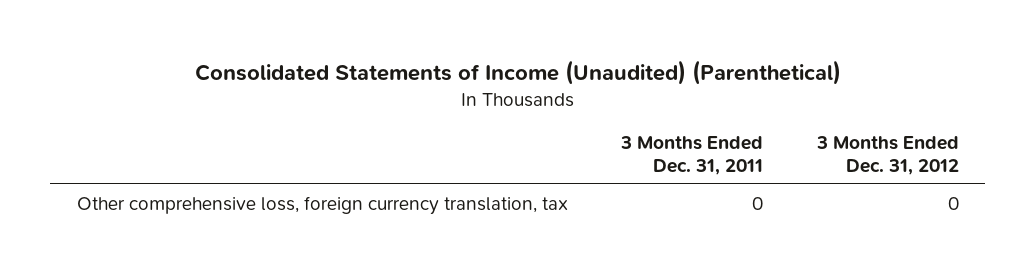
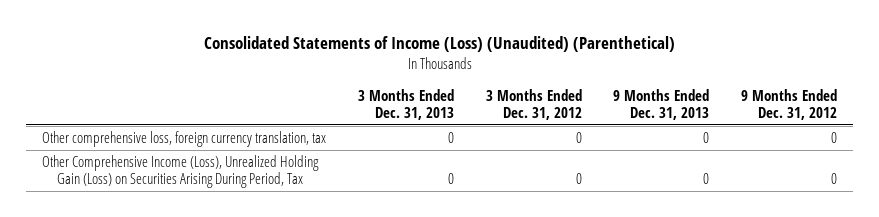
- Consolidated Statements of Income (Unaudited) (Parenthetical)
+ Consolidated Statements of Income (Loss) (Unaudited) (Parenthetical)
- | 3 Months Ended Dec. 31, 2011 | 3 Months Ended Dec. 31, 2012
+ | 3 Months Ended Dec. 31, 2013 | 3 Months Ended Dec. 31, 2012 | 9 Months Ended Dec. 31, 2013 | 9 Months Ended Dec. 31, 2012
+ Other Comprehensive Income (Loss), Unrealized Holding Gain (Loss) on Securities Arising During Period, Tax | 0 | 0 | 0 | 0

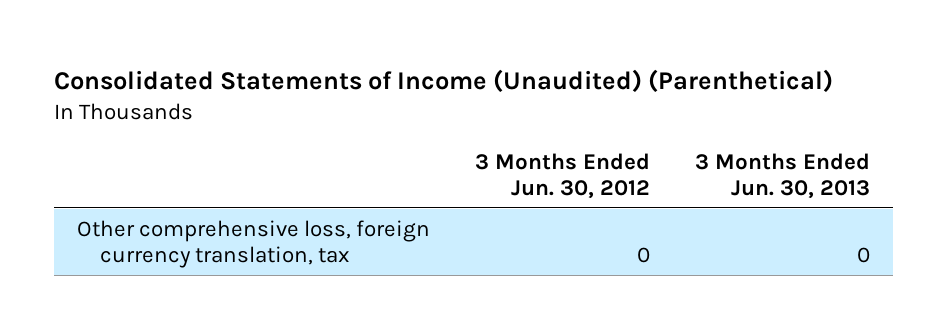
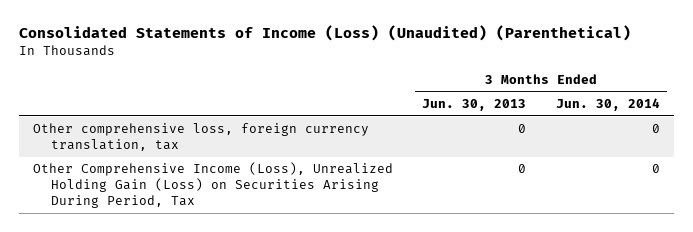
- Consolidated Statements of Income (Unaudited) (Parenthetical)
+ Consolidated Statements of Income (Loss) (Unaudited) (Parenthetical)
- | 3 Months Ended Jun. 30, 2012 | 3 Months Ended Jun. 30, 2013
+ | 3 Months Ended Jun. 30, 2013 | 3 Months Ended Jun. 30, 2014
+ Other Comprehensive Income (Loss), Unrealized Holding Gain (Loss) on Securities Arising During Period, Tax | 0 | 0

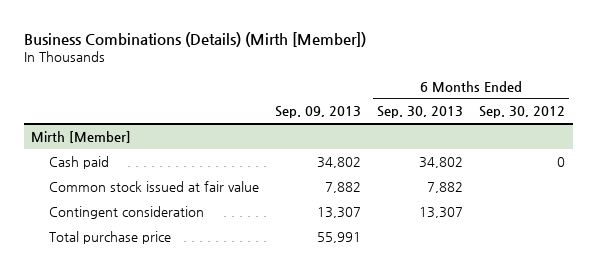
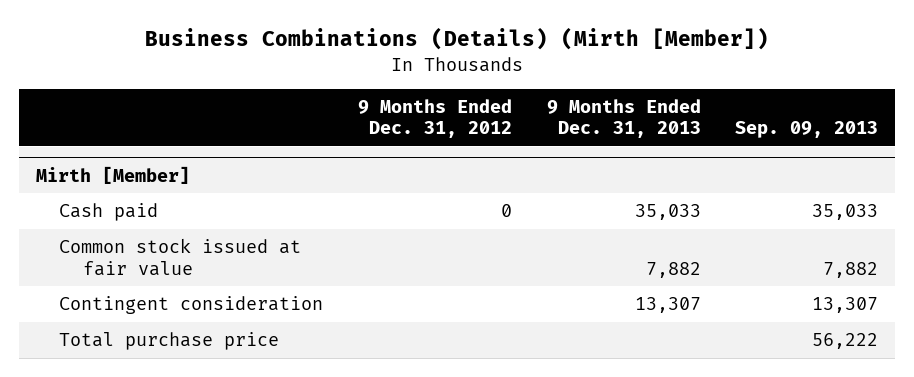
- | Sep. 09, 2013 | 6 Months Ended Sep. 30, 2013 | 6 Months Ended Sep. 30, 2012
+ | 9 Months Ended Dec. 31, 2012 | 9 Months Ended Dec. 31, 2013 | Sep. 09, 2013
@ Mirth [Member]
- Cash paid | 34,802 | 34,802 | 0
+ Cash paid | 0 | 35,033 | 35,033
- Total purchase price | 55,991 | |
+ Total purchase price | | | 56,222

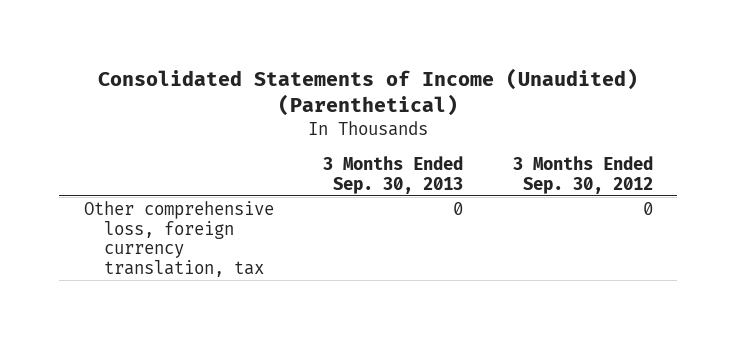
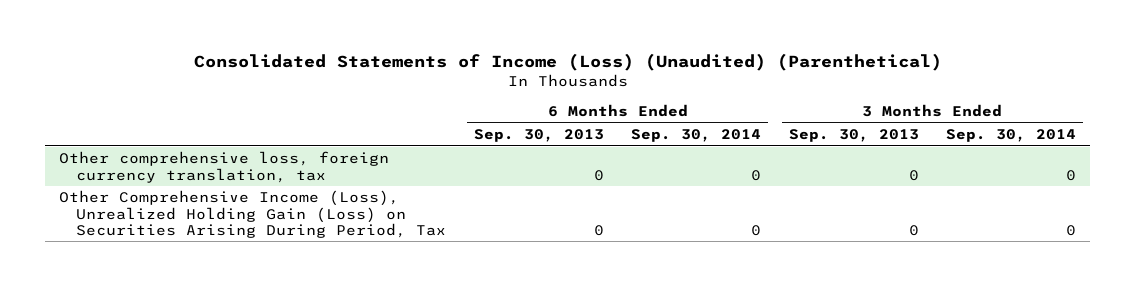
- Consolidated Statements of Income (Unaudited) (Parenthetical)
+ Consolidated Statements of Income (Loss) (Unaudited) (Parenthetical)
- | 3 Months Ended Sep. 30, 2013 | 3 Months Ended Sep. 30, 2012
+ | 6 Months Ended Sep. 30, 2013 | 6 Months Ended Sep. 30, 2014 | 3 Months Ended Sep. 30, 2013 | 3 Months Ended Sep. 30, 2014
+ Other Comprehensive Income (Loss), Unrealized Holding Gain (Loss) on Securities Arising During Period, Tax | 0 | 0 | 0 | 0

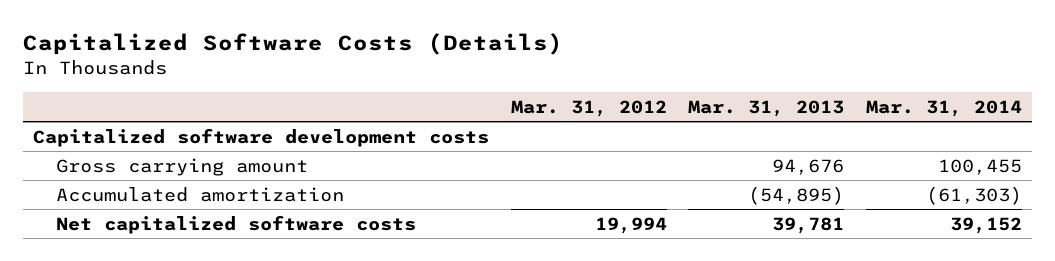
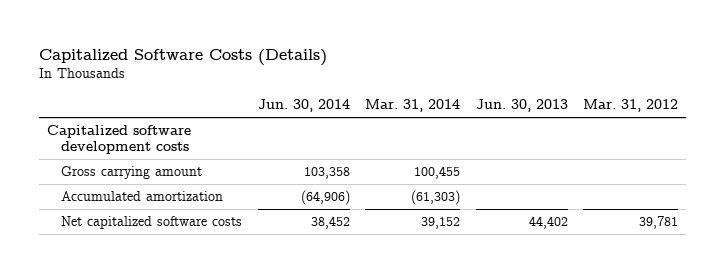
- | Mar. 31, 2012 | Mar. 31, 2013 | Mar. 31, 2014
+ | Jun. 30, 2014 | Mar. 31, 2014 | Jun. 30, 2013 | Mar. 31, 2012
- Net capitalized software costs | 19,994 | 39,781 | 39,152
+ Net capitalized software costs | 38,452 | 39,152 | 44,402 | 39,781

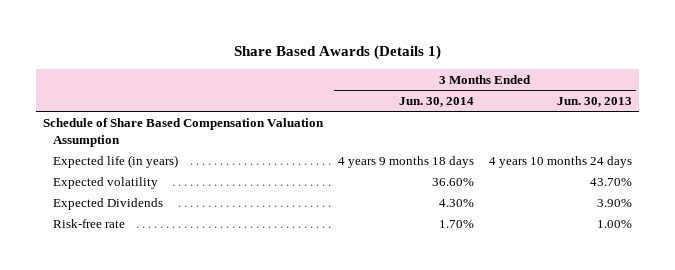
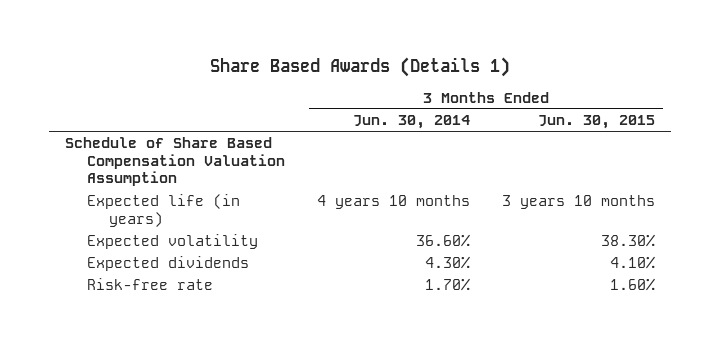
- | 3 Months Ended Jun. 30, 2014 | 3 Months Ended Jun. 30, 2013
+ | 3 Months Ended Jun. 30, 2014 | 3 Months Ended Jun. 30, 2015
- Expected life (in years) | 4 years 9 months 18 days | 4 years 10 months 24 days
+ Expected life (in years) | 4 years 10 months | 3 years 10 months
- Expected Dividends | 4.30% | 3.90%
+ Expected dividends | 4.30% | 4.10%

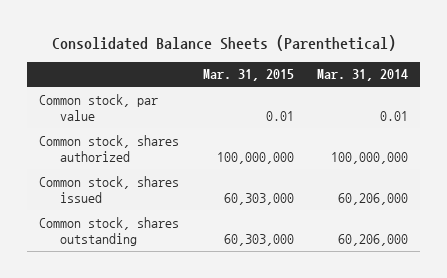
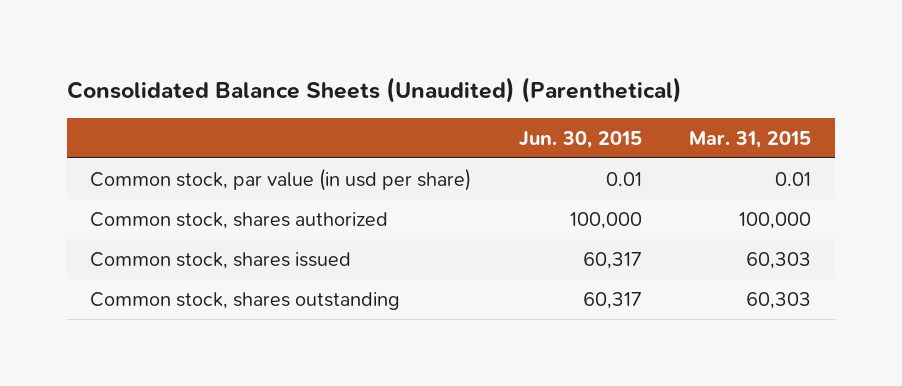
- Consolidated Balance Sheets (Parenthetical)
+ Consolidated Balance Sheets (Unaudited) (Parenthetical)
- | Mar. 31, 2015 | Mar. 31, 2014
+ | Jun. 30, 2015 | Mar. 31, 2015
- Common stock, par value | 0.01 | 0.01
- Common stock, shares authorized | 100,000,000 | 100,000,000
- Common stock, shares issued | 60,303,000 | 60,206,000
- Common stock, shares outstanding | 60,303,000 | 60,206,000
+ Common stock, par value (in usd per share) | 0.01 | 0.01
+ Common stock, shares authorized | 100,000 | 100,000
+ Common stock, shares issued | 60,317 | 60,303
+ Common stock, shares outstanding | 60,317 | 60,303

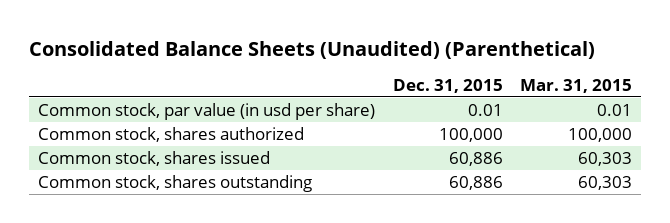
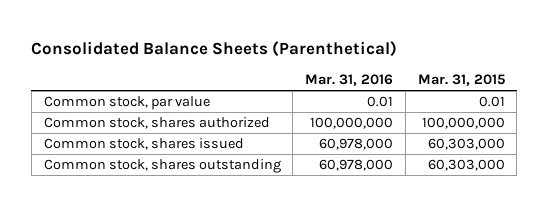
- Consolidated Balance Sheets (Unaudited) (Parenthetical)
+ Consolidated Balance Sheets (Parenthetical)
- | Dec. 31, 2015 | Mar. 31, 2015
+ | Mar. 31, 2016 | Mar. 31, 2015
- Common stock, par value (in usd per share) | 0.01 | 0.01
- Common stock, shares authorized | 100,000 | 100,000
- Common stock, shares issued | 60,886 | 60,303
- Common stock, shares outstanding | 60,886 | 60,303
+ Common stock, par value | 0.01 | 0.01
+ Common stock, shares authorized | 100,000,000 | 100,000,000
+ Common stock, shares issued | 60,978,000 | 60,303,000
+ Common stock, shares outstanding | 60,978,000 | 60,303,000

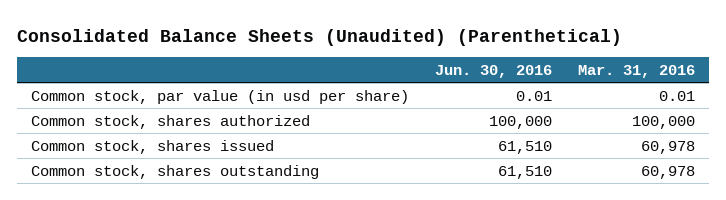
- Consolidated Balance Sheets (Parenthetical)
+ Consolidated Balance Sheets (Unaudited) (Parenthetical)
- | Mar. 31, 2016 | Mar. 31, 2015
+ | Jun. 30, 2016 | Mar. 31, 2016
- Common stock, par value | 0.01 | 0.01
- Common stock, shares authorized | 100,000,000 | 100,000,000
- Common stock, shares issued | 60,978,000 | 60,303,000
- Common stock, shares outstanding | 60,978,000 | 60,303,000
+ Common stock, par value (in usd per share) | 0.01 | 0.01
+ Common stock, shares authorized | 100,000 | 100,000
+ Common stock, shares issued | 61,510 | 60,978
+ Common stock, shares outstanding | 61,510 | 60,978

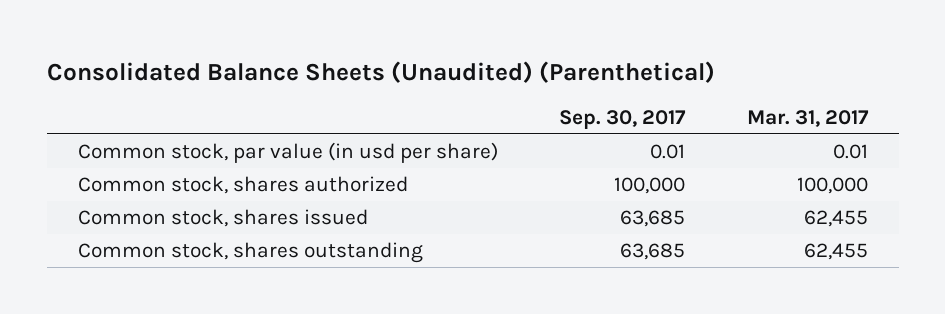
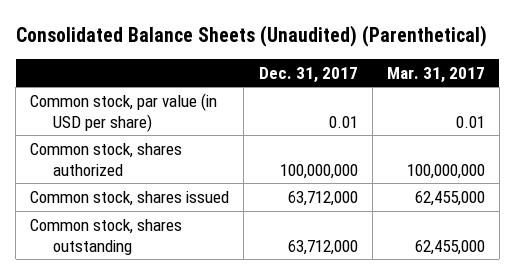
- | Sep. 30, 2017 | Mar. 31, 2017
+ | Dec. 31, 2017 | Mar. 31, 2017
- Common stock, par value (in usd per share) | 0.01 | 0.01
- Common stock, shares authorized | 100,000 | 100,000
- Common stock, shares issued | 63,685 | 62,455
- Common stock, shares outstanding | 63,685 | 62,455
+ Common stock, par value (in USD per share) | 0.01 | 0.01
+ Common stock, shares authorized | 100,000,000 | 100,000,000
+ Common stock, shares issued | 63,712,000 | 62,455,000
+ Common stock, shares outstanding | 63,712,000 | 62,455,000

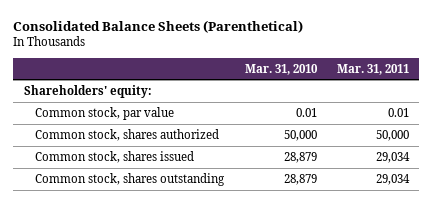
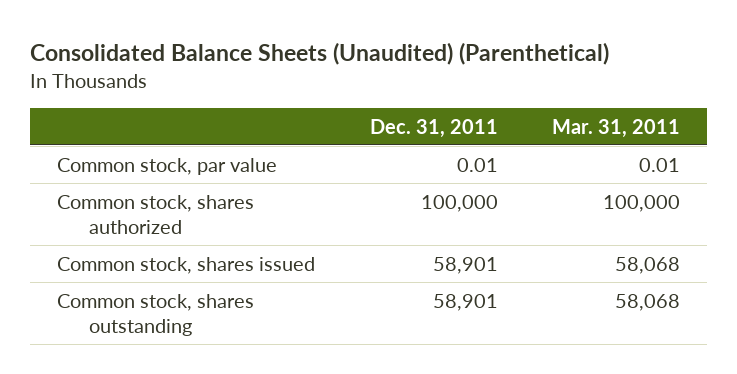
- Consolidated Balance Sheets (Parenthetical)
+ Consolidated Balance Sheets (Unaudited) (Parenthetical)
- | Mar. 31, 2010 | Mar. 31, 2011
+ | Dec. 31, 2011 | Mar. 31, 2011
- Shareholders' equity:
- Common stock, shares authorized | 50,000 | 50,000
- Common stock, shares issued | 28,879 | 29,034
- Common stock, shares outstanding | 28,879 | 29,034
+ Common stock, shares authorized | 100,000 | 100,000
+ Common stock, shares issued | 58,901 | 58,068
+ Common stock, shares outstanding | 58,901 | 58,068

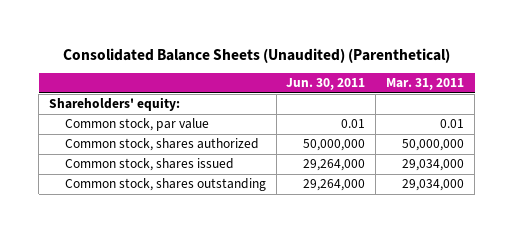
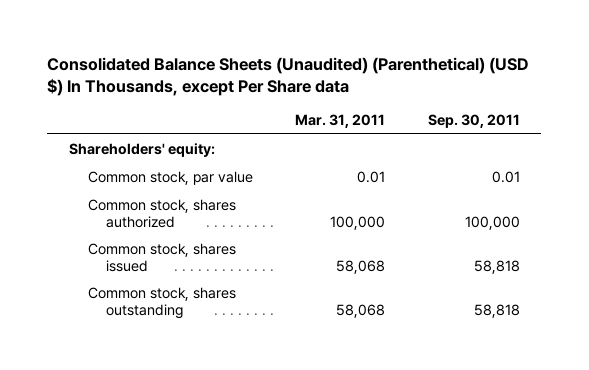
- Consolidated Balance Sheets (Unaudited) (Parenthetical)
+ Consolidated Balance Sheets (Unaudited) (Parenthetical) (USD $) In Thousands, except Per Share data
- | Jun. 30, 2011 | Mar. 31, 2011
+ | Mar. 31, 2011 | Sep. 30, 2011
- Common stock, shares authorized | 50,000,000 | 50,000,000
- Common stock, shares issued | 29,264,000 | 29,034,000
- Common stock, shares outstanding | 29,264,000 | 29,034,000
+ Common stock, shares authorized | 100,000 | 100,000
+ Common stock, shares issued | 58,068 | 58,818
+ Common stock, shares outstanding | 58,068 | 58,818

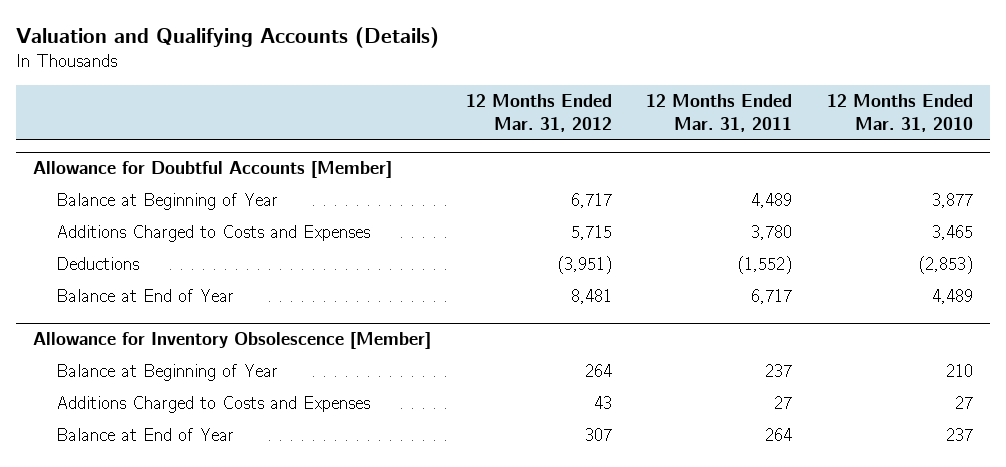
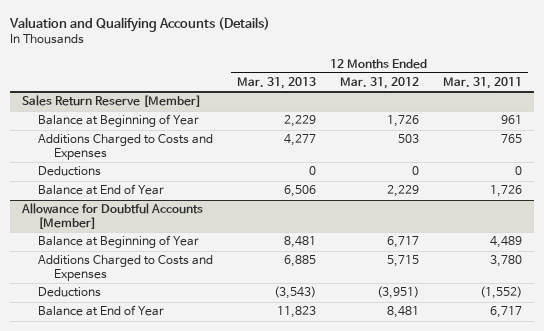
- | 12 Months Ended Mar. 31, 2012 | 12 Months Ended Mar. 31, 2011 | 12 Months Ended Mar. 31, 2010
+ | 12 Months Ended Mar. 31, 2013 | 12 Months Ended Mar. 31, 2012 | 12 Months Ended Mar. 31, 2011
+ Sales Return Reserve [Member]
+ Balance at Beginning of Year | 2,229 | 1,726 | 961
+ Additions Charged to Costs and Expenses | 4,277 | 503 | 765
+ Deductions | 0 | 0 | 0
+ Balance at End of Year | 6,506 | 2,229 | 1,726
- Allowance for Inventory Obsolescence [Member]
- Balance at Beginning of Year | 264 | 237 | 210
- Additions Charged to Costs and Expenses | 43 | 27 | 27
- Balance at End of Year | 307 | 264 | 237

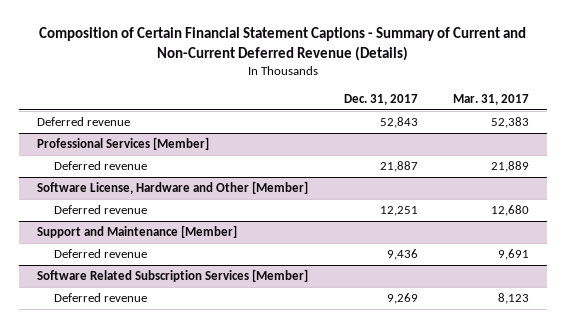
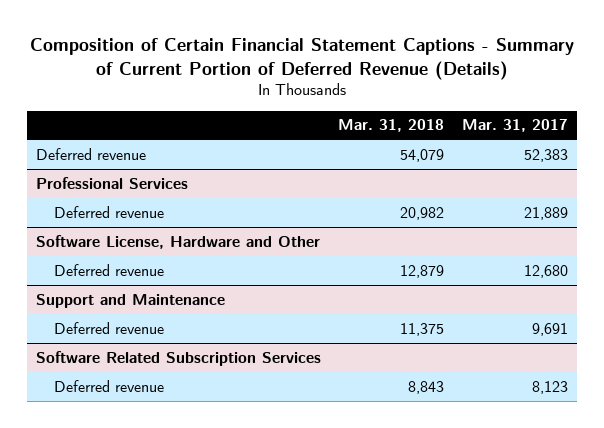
- Composition of Certain Financial Statement Captions - Summary of Current and Non-Current Deferred Revenue (Details)
+ Composition of Certain Financial Statement Captions - Summary of Current Portion of Deferred Revenue (Details)
- | Dec. 31, 2017 | Mar. 31, 2017
+ | Mar. 31, 2018 | Mar. 31, 2017
- Professional Services [Member]
+ Professional Services
- Software License, Hardware and Other [Member]
+ Software License, Hardware and Other
- Support and Maintenance [Member]
+ Support and Maintenance
- Software Related Subscription Services [Member]
+ Software Related Subscription Services

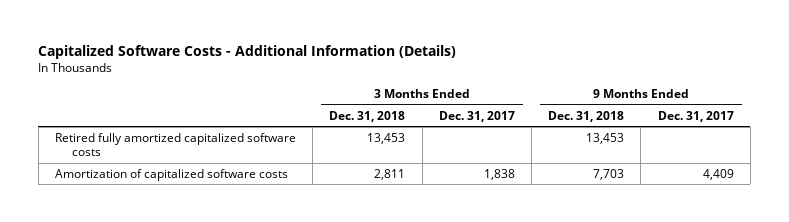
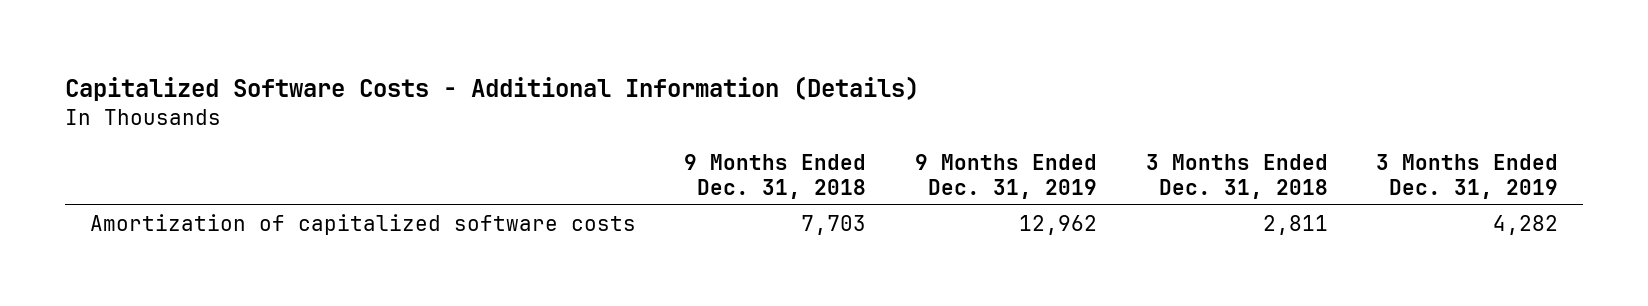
- | 3 Months Ended Dec. 31, 2018 | 3 Months Ended Dec. 31, 2017 | 9 Months Ended Dec. 31, 2018 | 9 Months Ended Dec. 31, 2017
+ | 9 Months Ended Dec. 31, 2018 | 9 Months Ended Dec. 31, 2019 | 3 Months Ended Dec. 31, 2018 | 3 Months Ended Dec. 31, 2019
- Retired fully amortized capitalized software costs | 13,453 | | 13,453 |

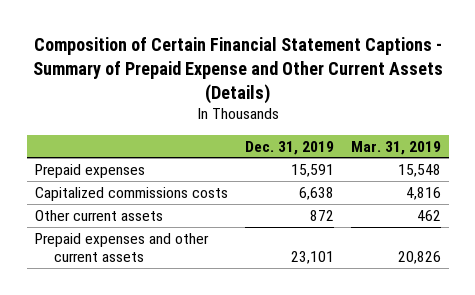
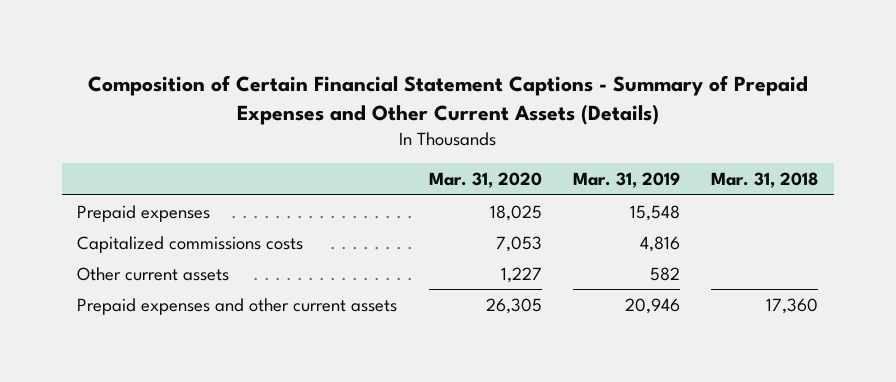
- Composition of Certain Financial Statement Captions - Summary of Prepaid Expense and Other Current Assets (Details)
+ Composition of Certain Financial Statement Captions - Summary of Prepaid Expenses and Other Current Assets (Details)
- | Dec. 31, 2019 | Mar. 31, 2019
+ | Mar. 31, 2020 | Mar. 31, 2019 | Mar. 31, 2018
- Other current assets | 872 | 462
- Prepaid expenses and other current assets | 23,101 | 20,826
+ Other current assets | 1,227 | 582 |
+ Prepaid expenses and other current assets | 26,305 | 20,946 | 17,360

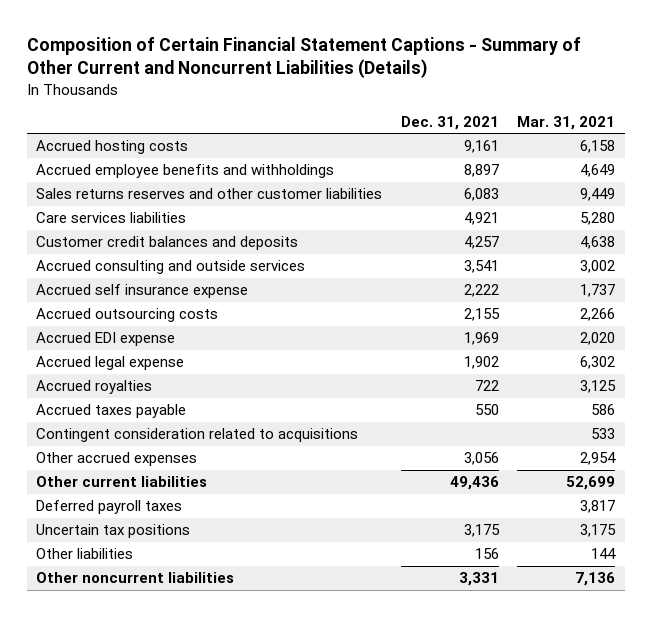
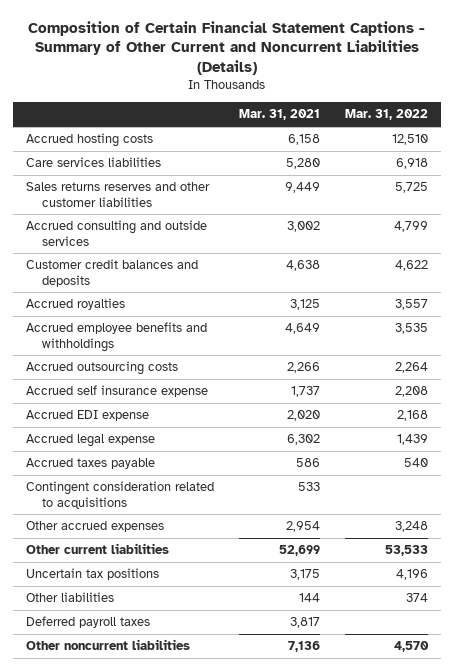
- | Dec. 31, 2021 | Mar. 31, 2021
+ | Mar. 31, 2021 | Mar. 31, 2022
moved down: Sales returns reserves and other customer liabilities | 9,449 | 5,725
moved down: Customer credit balances and deposits | 4,638 | 4,622
moved up: Accrued royalties | 3,125 | 3,557
moved down: Accrued employee benefits and withholdings | 4,649 | 3,535
moved down: Accrued self insurance expense | 1,737 | 2,208
moved down: Deferred payroll taxes | 3,817 |

